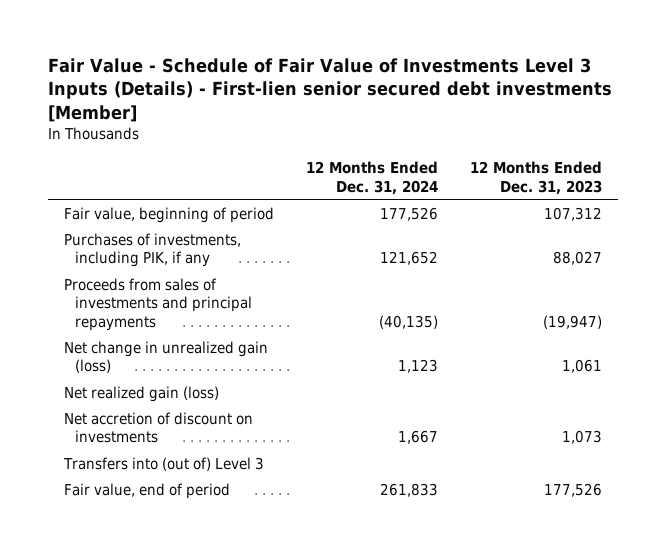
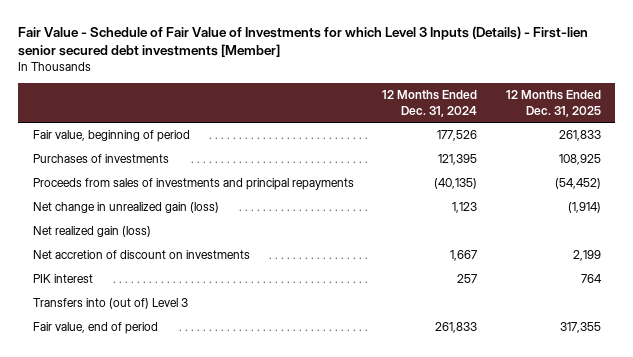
- Fair Value - Schedule of Fair Value of Investments Level 3 Inputs (Details) - First-lien senior secured debt investments [Member]
+ Fair Value - Schedule of Fair Value of Investments for which Level 3 Inputs (Details) - First-lien senior secured debt investments [Member]
- | 12 Months Ended Dec. 31, 2024 | 12 Months Ended Dec. 31, 2023
+ | 12 Months Ended Dec. 31, 2024 | 12 Months Ended Dec. 31, 2025
- Purchases of investments, including PIK, if any | 121,652 | 88,027
+ Purchases of investments | 121,395 | 108,925
+ PIK interest | 257 | 764

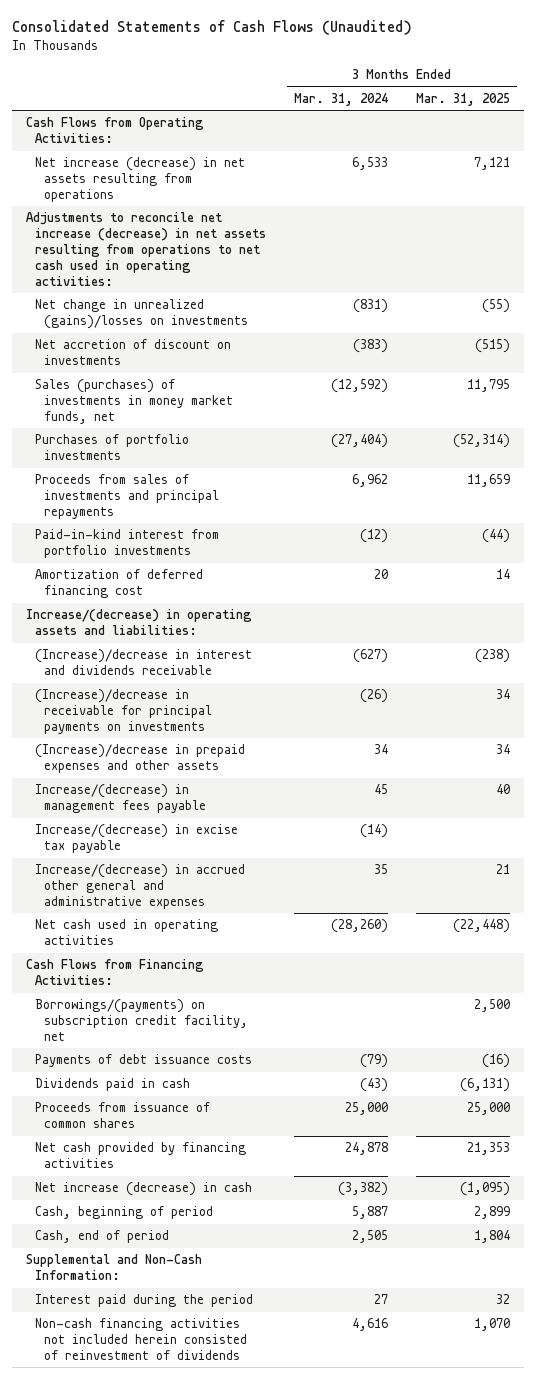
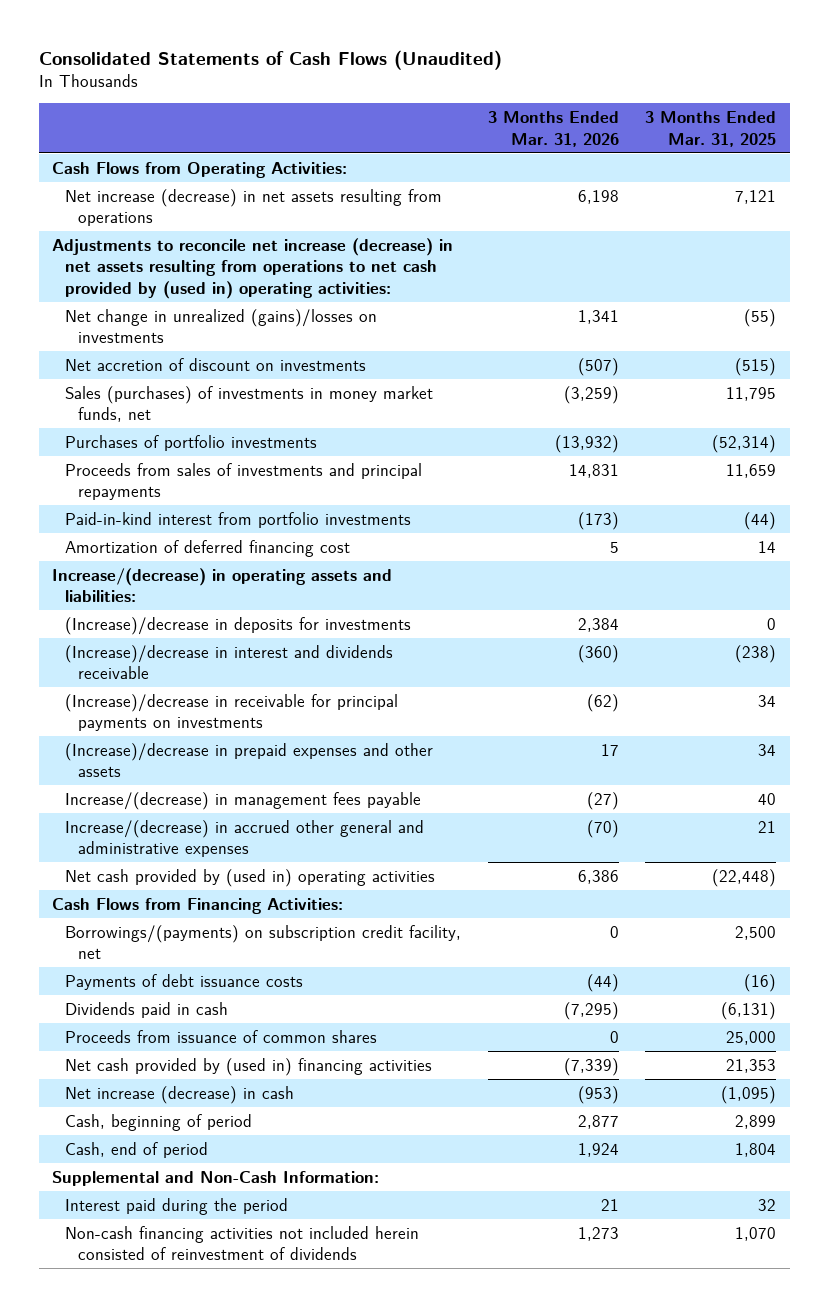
- | 3 Months Ended Mar. 31, 2024 | 3 Months Ended Mar. 31, 2025
+ | 3 Months Ended Mar. 31, 2026 | 3 Months Ended Mar. 31, 2025
- Adjustments to reconcile net increase (decrease) in net assets resulting from operations to net cash used in operating activities:
+ Adjustments to reconcile net increase (decrease) in net assets resulting from operations to net cash provided by (used in) operating activities:
+ (Increase)/decrease in deposits for investments | 2,384 | 0
- Increase/(decrease) in excise tax payable | (14) |
- Net cash used in operating activities | (28,260) | (22,448)
+ Net cash provided by (used in) operating activities | 6,386 | (22,448)
- Net cash provided by financing activities | 24,878 | 21,353
+ Net cash provided by (used in) financing activities | (7,339) | 21,353

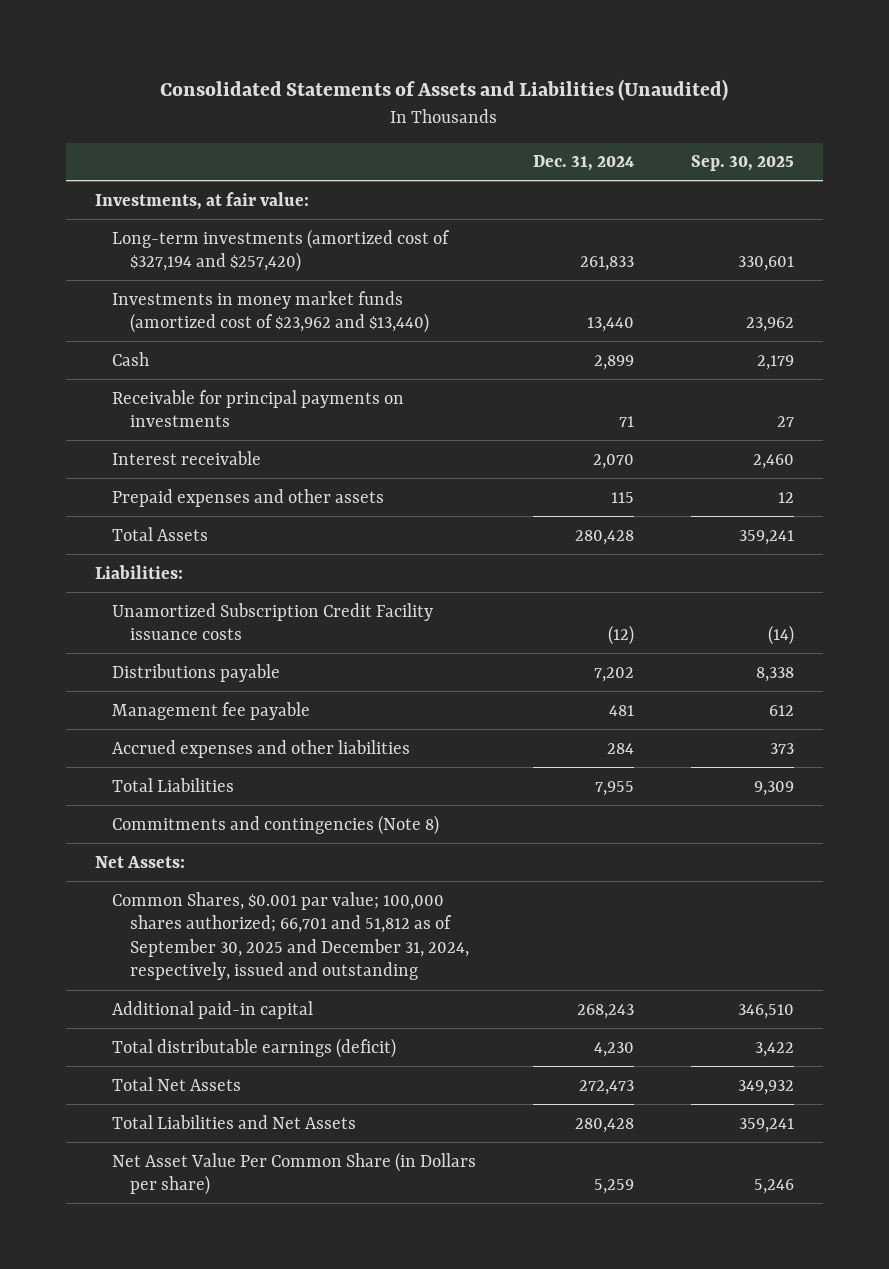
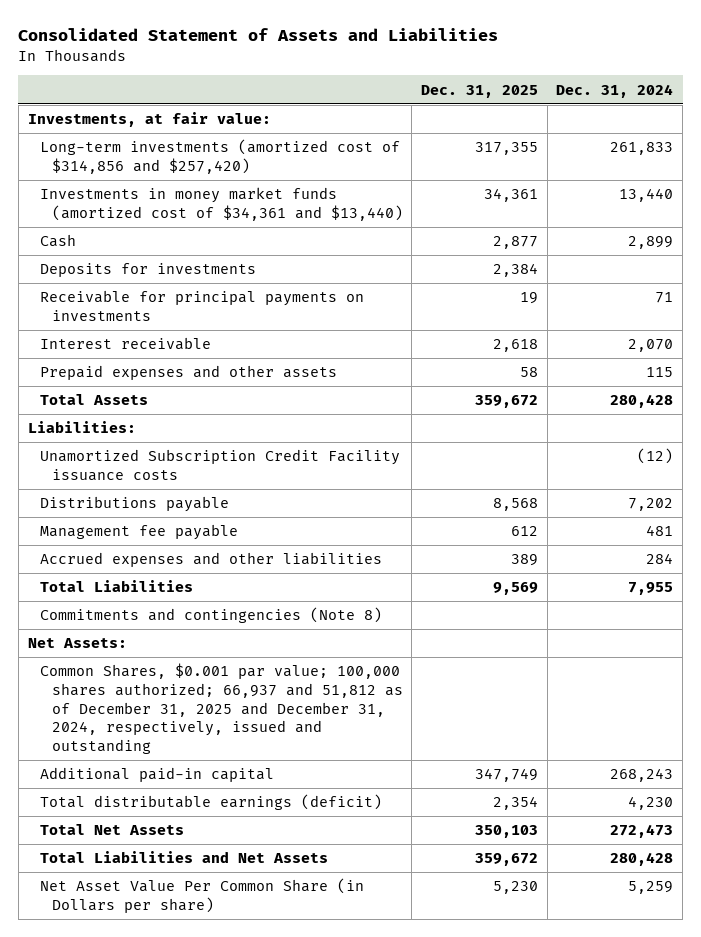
- Consolidated Statements of Assets and Liabilities (Unaudited)
+ Consolidated Statement of Assets and Liabilities
- | Dec. 31, 2024 | Sep. 30, 2025
+ | Dec. 31, 2025 | Dec. 31, 2024
- Long-term investments (amortized cost of $327,194 and $257,420) | 261,833 | 330,601
- Investments in money market funds (amortized cost of $23,962 and $13,440) | 13,440 | 23,962
+ Long-term investments (amortized cost of $314,856 and $257,420) | 317,355 | 261,833
+ Investments in money market funds (amortized cost of $34,361 and $13,440) | 34,361 | 13,440
+ Deposits for investments | 2,384 |
- Common Shares, $0.001 par value; 100,000 shares authorized; 66,701 and 51,812 as of September 30, 2025 and December 31, 2024, respectively, issued and outstanding
+ Common Shares, $0.001 par value; 100,000 shares authorized; 66,937 and 51,812 as of December 31, 2025 and December 31, 2024, respectively, issued and outstanding

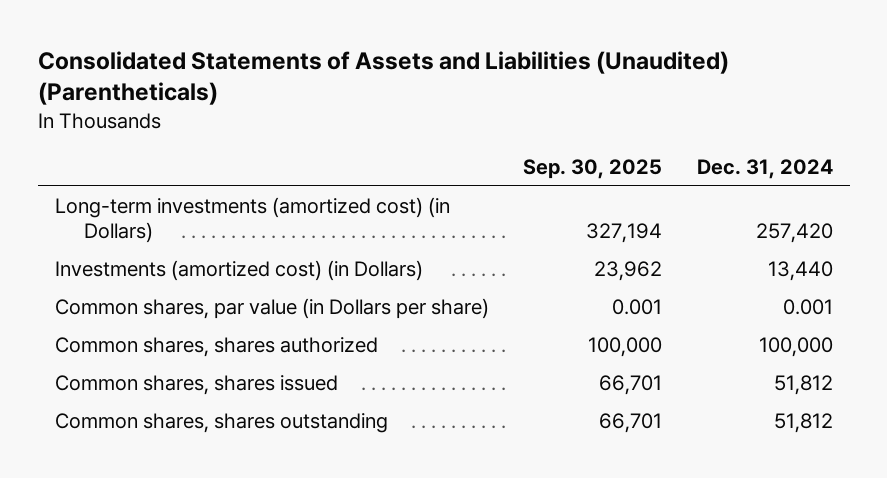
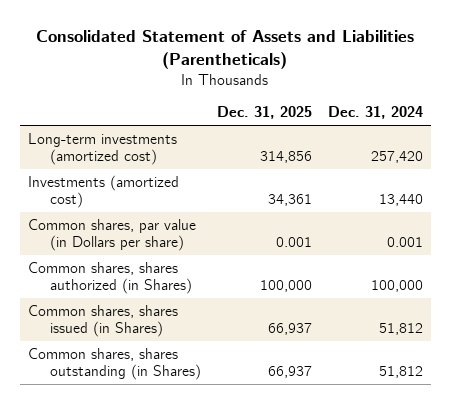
- Consolidated Statements of Assets and Liabilities (Unaudited) (Parentheticals)
+ Consolidated Statement of Assets and Liabilities (Parentheticals)
- | Sep. 30, 2025 | Dec. 31, 2024
+ | Dec. 31, 2025 | Dec. 31, 2024
- Long-term investments (amortized cost) (in Dollars) | 327,194 | 257,420
- Investments (amortized cost) (in Dollars) | 23,962 | 13,440
+ Long-term investments (amortized cost) | 314,856 | 257,420
+ Investments (amortized cost) | 34,361 | 13,440
- Common shares, shares authorized | 100,000 | 100,000
- Common shares, shares issued | 66,701 | 51,812
- Common shares, shares outstanding | 66,701 | 51,812
+ Common shares, shares authorized (in Shares) | 100,000 | 100,000
+ Common shares, shares issued (in Shares) | 66,937 | 51,812
+ Common shares, shares outstanding (in Shares) | 66,937 | 51,812

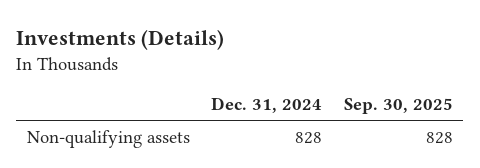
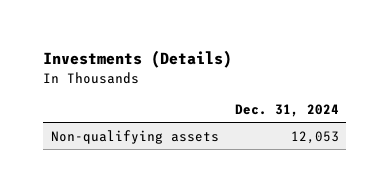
- | Dec. 31, 2024 | Sep. 30, 2025
+ | Dec. 31, 2024
- Non-qualifying assets | 828 | 828
+ Non-qualifying assets | 12,053

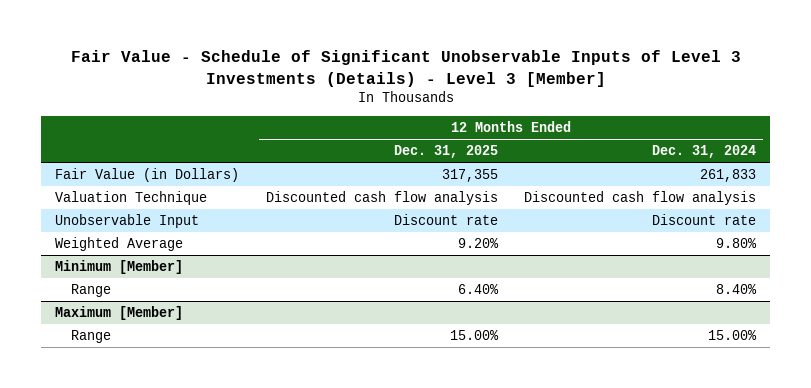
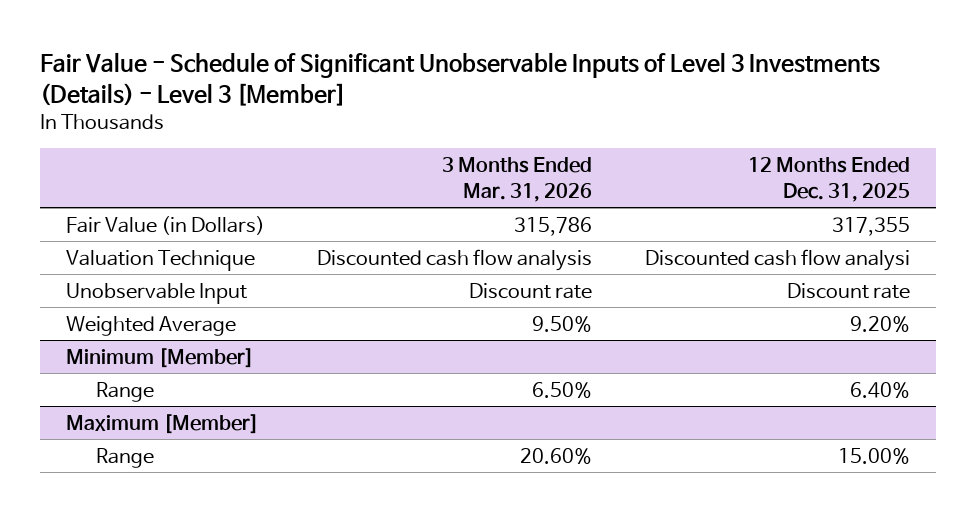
- | 12 Months Ended Dec. 31, 2025 | 12 Months Ended Dec. 31, 2024
+ | 3 Months Ended Mar. 31, 2026 | 12 Months Ended Dec. 31, 2025
- Valuation Technique | Discounted cash flow analysis | Discounted cash flow analysis
+ Valuation Technique | Discounted cash flow analysis | Discounted cash flow analysi

